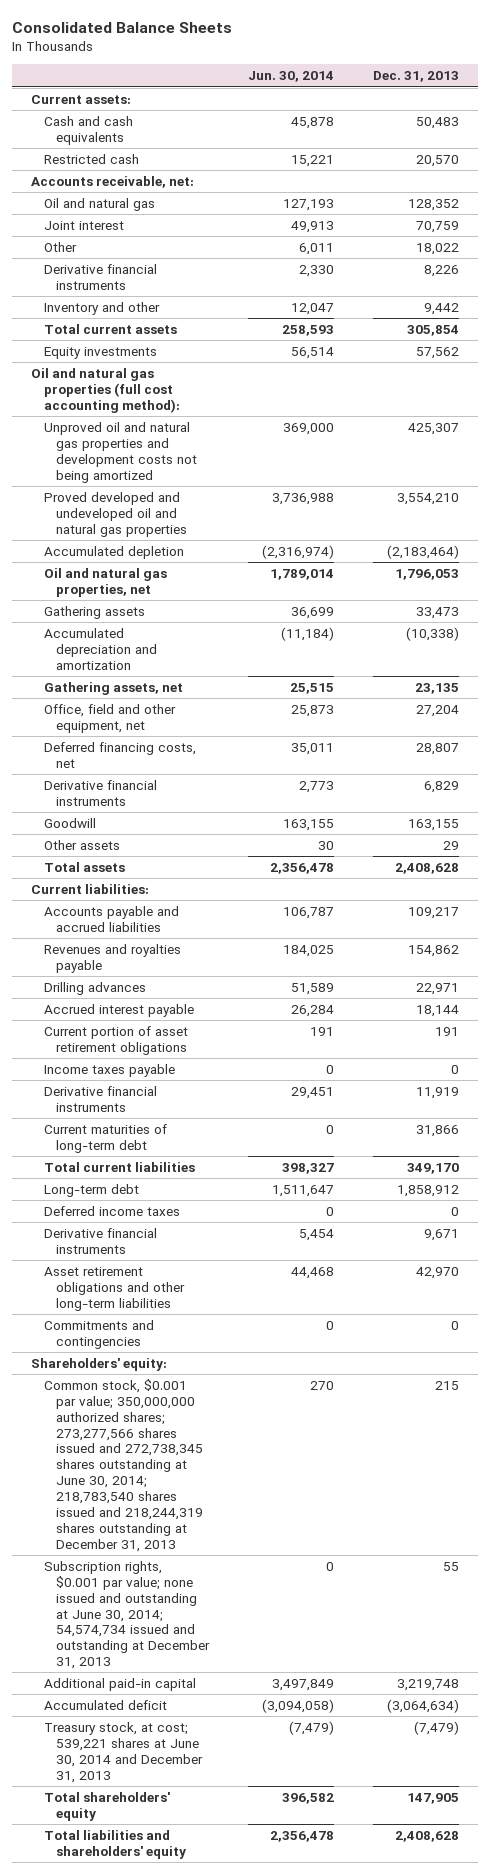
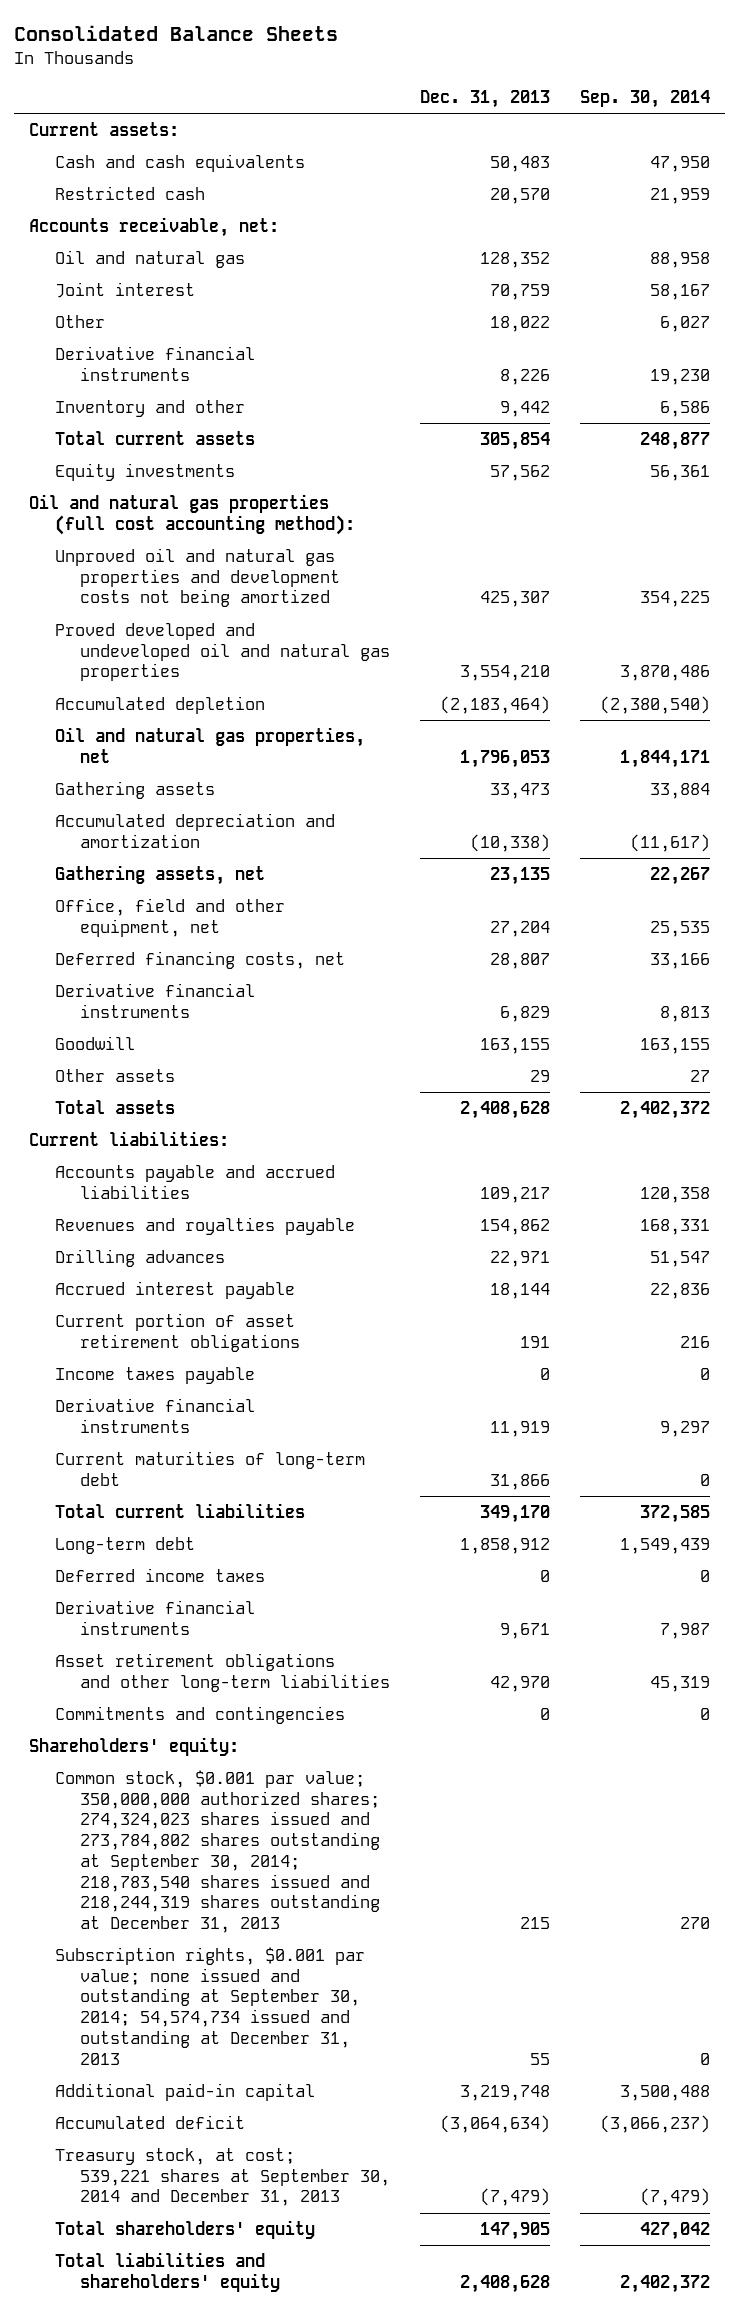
- | Jun. 30, 2014 | Dec. 31, 2013
+ | Dec. 31, 2013 | Sep. 30, 2014
- Common stock, $0.001 par value; 350,000,000 authorized shares; 273,277,566 shares issued and 272,738,345 shares outstanding at June 30, 2014; 218,783,540 shares issued and 218,244,319 shares outstanding at December 31, 2013 | 270 | 215
- Subscription rights, $0.001 par value; none issued and outstanding at June 30, 2014; 54,574,734 issued and outstanding at December 31, 2013 | 0 | 55
+ Common stock, $0.001 par value; 350,000,000 authorized shares; 274,324,023 shares issued and 273,784,802 shares outstanding at September 30, 2014; 218,783,540 shares issued and 218,244,319 shares outstanding at December 31, 2013 | 215 | 270
+ Subscription rights, $0.001 par value; none issued and outstanding at September 30, 2014; 54,574,734 issued and outstanding at December 31, 2013 | 55 | 0
- Treasury stock, at cost; 539,221 shares at June 30, 2014 and December 31, 2013 | (7,479) | (7,479)
+ Treasury stock, at cost; 539,221 shares at September 30, 2014 and December 31, 2013 | (7,479) | (7,479)

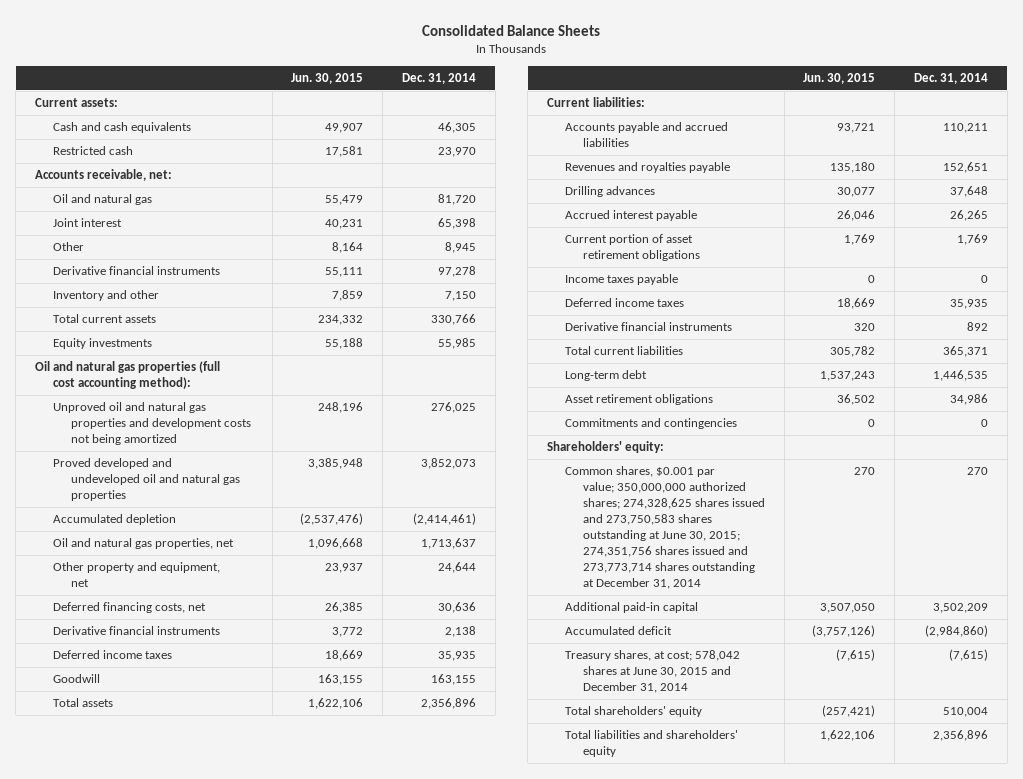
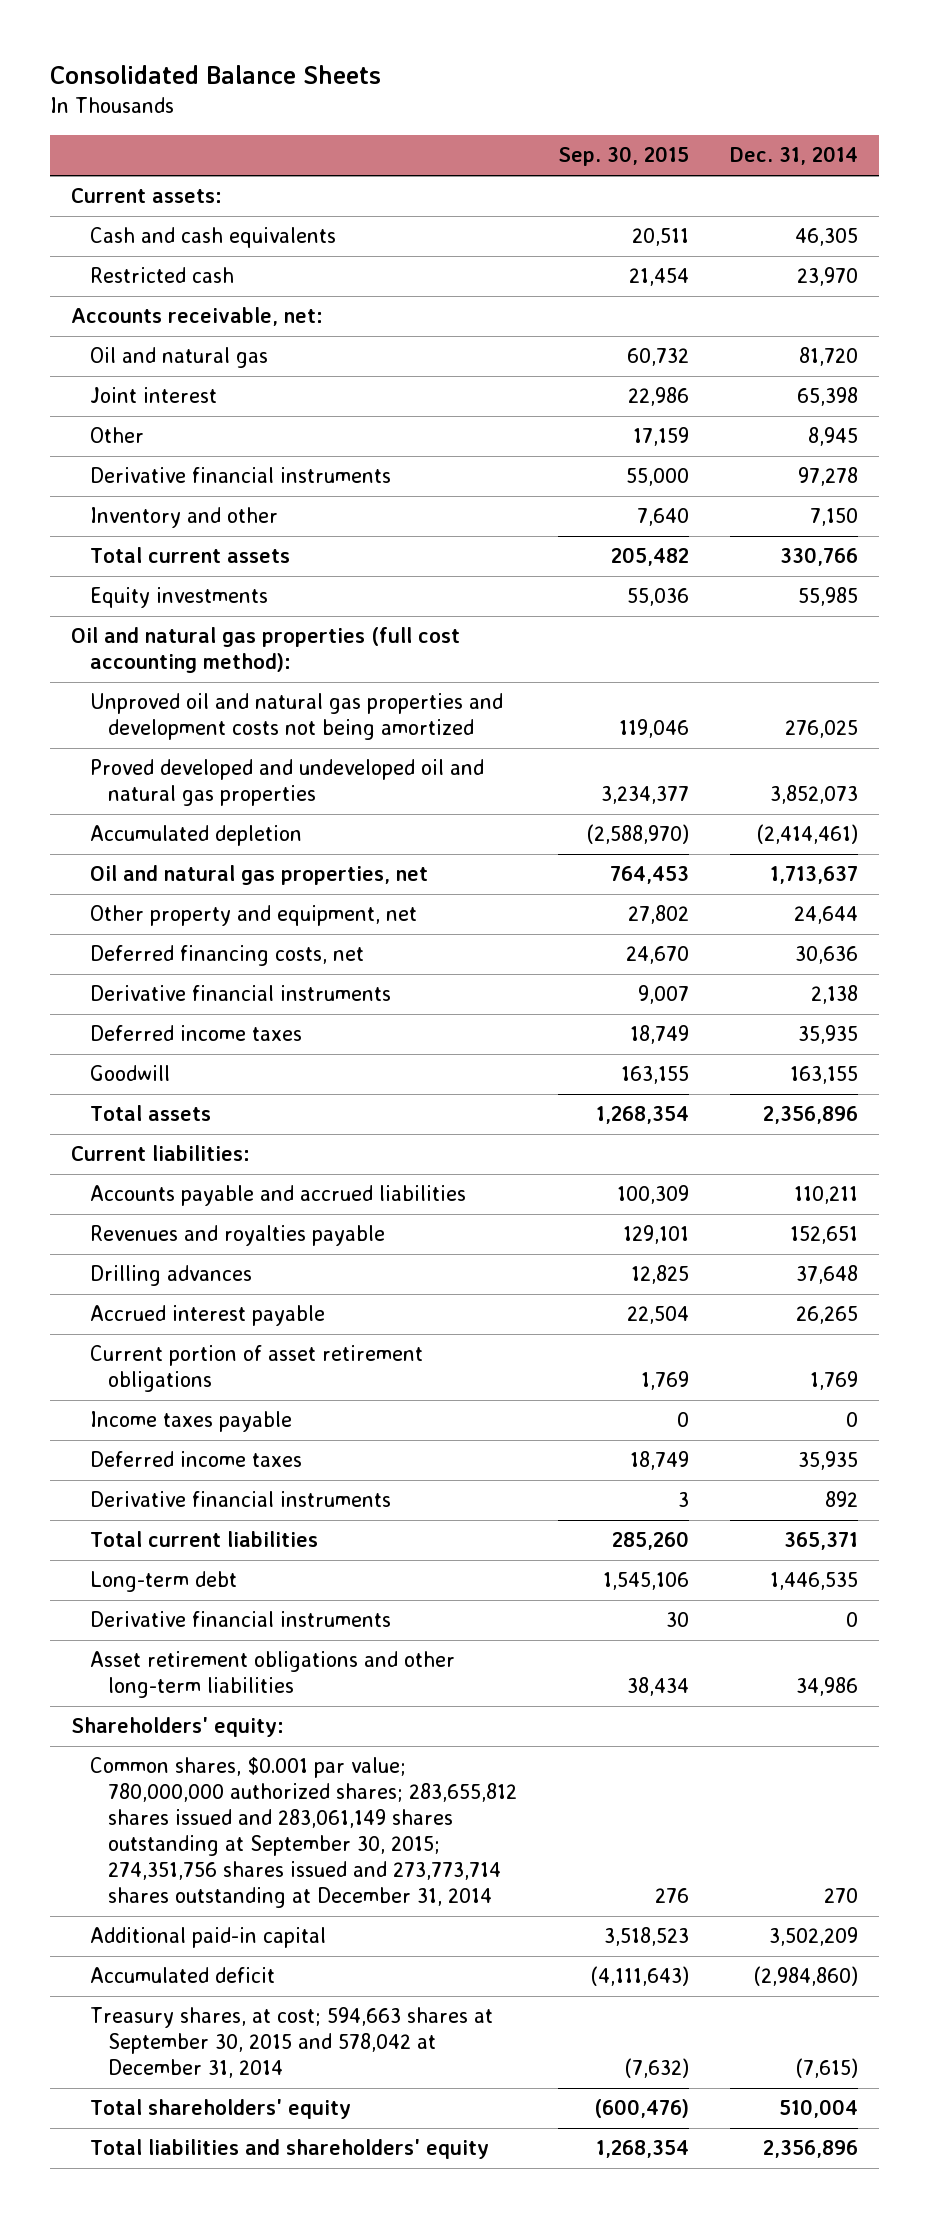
- | Jun. 30, 2015 | Dec. 31, 2014
+ | Sep. 30, 2015 | Dec. 31, 2014
- Asset retirement obligations | 36,502 | 34,986
- Commitments and contingencies | 0 | 0
+ Derivative financial instruments | 30 | 0
+ Asset retirement obligations and other long-term liabilities | 38,434 | 34,986
- Common shares, $0.001 par value; 350,000,000 authorized shares; 274,328,625 shares issued and 273,750,583 shares outstanding at June 30, 2015; 274,351,756 shares issued and 273,773,714 shares outstanding at December 31, 2014 | 270 | 270
+ Common shares, $0.001 par value; 780,000,000 authorized shares; 283,655,812 shares issued and 283,061,149 shares outstanding at September 30, 2015; 274,351,756 shares issued and 273,773,714 shares outstanding at December 31, 2014 | 276 | 270
- Treasury shares, at cost; 578,042 shares at June 30, 2015 and December 31, 2014 | (7,615) | (7,615)
+ Treasury shares, at cost; 594,663 shares at September 30, 2015 and 578,042 at December 31, 2014 | (7,632) | (7,615)

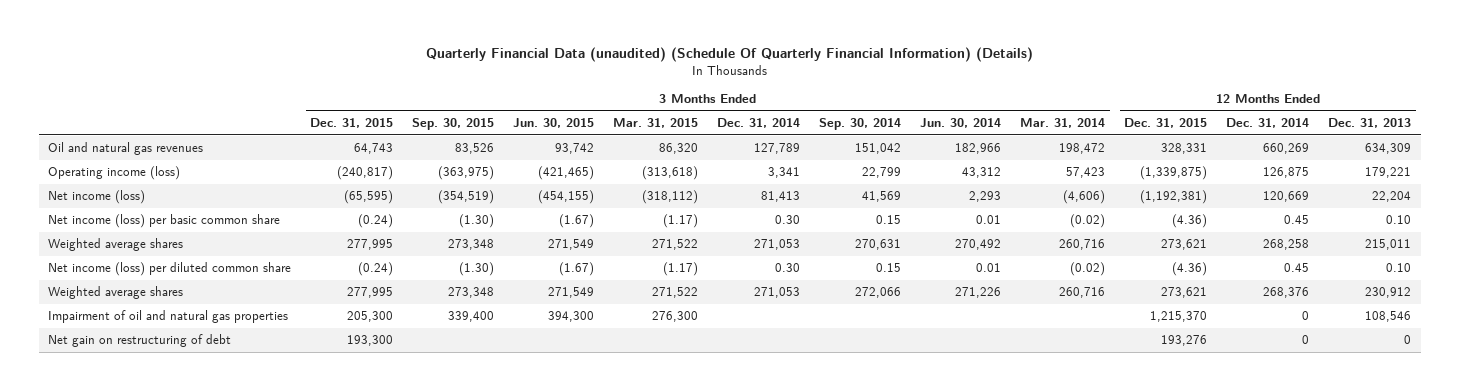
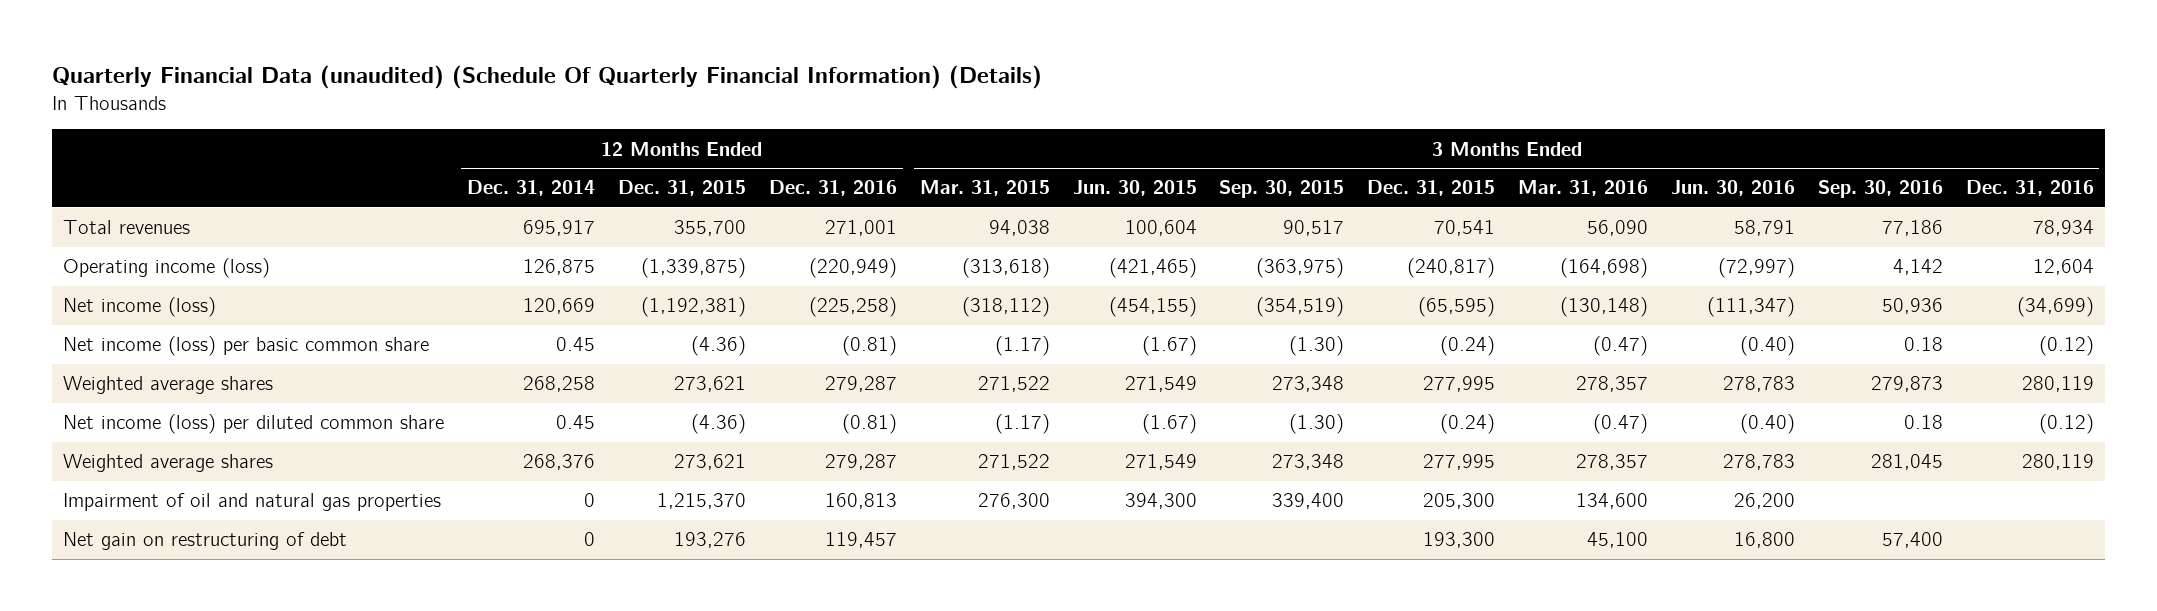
- | 3 Months Ended Dec. 31, 2015 | 3 Months Ended Sep. 30, 2015 | 3 Months Ended Jun. 30, 2015 | 3 Months Ended Mar. 31, 2015 | 3 Months Ended Dec. 31, 2014 | 3 Months Ended Sep. 30, 2014 | 3 Months Ended Jun. 30, 2014 | 3 Months Ended Mar. 31, 2014 | 12 Months Ended Dec. 31, 2015 | 12 Months Ended Dec. 31, 2014 | 12 Months Ended Dec. 31, 2013
+ | 12 Months Ended Dec. 31, 2014 | 12 Months Ended Dec. 31, 2015 | 12 Months Ended Dec. 31, 2016 | 3 Months Ended Mar. 31, 2015 | 3 Months Ended Jun. 30, 2015 | 3 Months Ended Sep. 30, 2015 | 3 Months Ended Dec. 31, 2015 | 3 Months Ended Mar. 31, 2016 | 3 Months Ended Jun. 30, 2016 | 3 Months Ended Sep. 30, 2016 | 3 Months Ended Dec. 31, 2016
- Oil and natural gas revenues | 64,743 | 83,526 | 93,742 | 86,320 | 127,789 | 151,042 | 182,966 | 198,472 | 328,331 | 660,269 | 634,309
+ Total revenues | 695,917 | 355,700 | 271,001 | 94,038 | 100,604 | 90,517 | 70,541 | 56,090 | 58,791 | 77,186 | 78,934

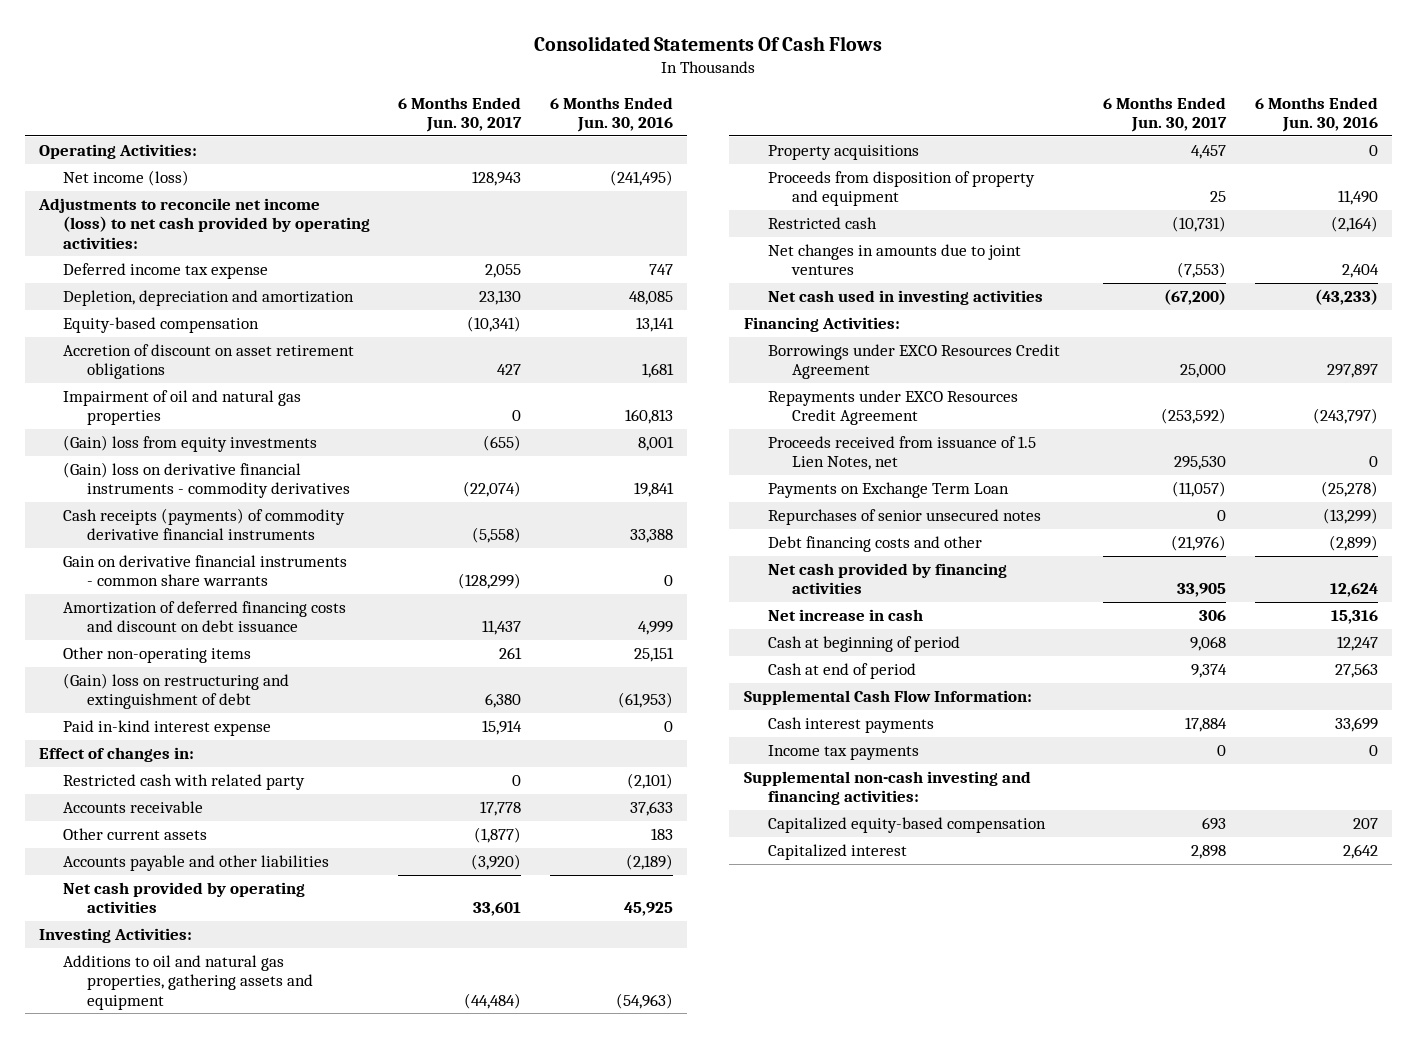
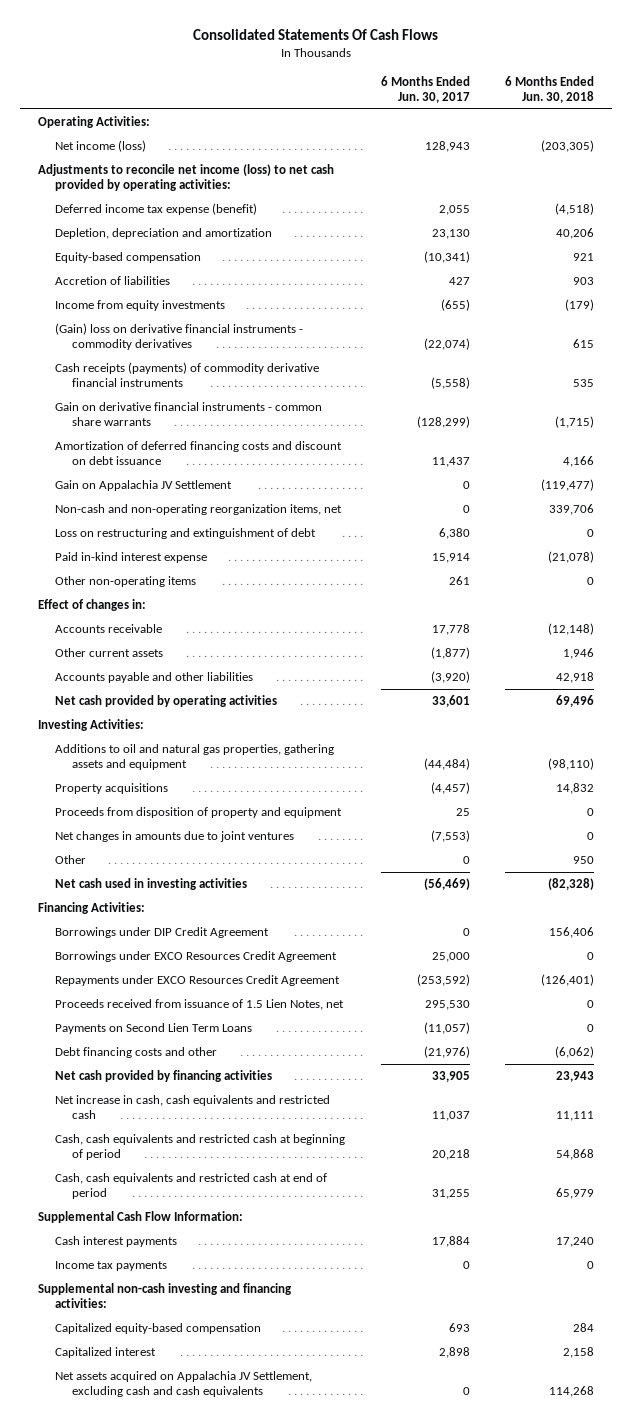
- | 6 Months Ended Jun. 30, 2017 | 6 Months Ended Jun. 30, 2016
+ | 6 Months Ended Jun. 30, 2017 | 6 Months Ended Jun. 30, 2018
- Deferred income tax expense | 2,055 | 747
+ Deferred income tax expense (benefit) | 2,055 | (4,518)
- Accretion of discount on asset retirement obligations | 427 | 1,681
- Impairment of oil and natural gas properties | 0 | 160,813
- (Gain) loss from equity investments | (655) | 8,001
+ Accretion of liabilities | 427 | 903
+ Income from equity investments | (655) | (179)
- (Gain) loss on restructuring and extinguishment of debt | 6,380 | (61,953)
+ Gain on Appalachia JV Settlement | 0 | (119,477)
+ Non-cash and non-operating reorganization items, net | 0 | 339,706
+ Loss on restructuring and extinguishment of debt | 6,380 | 0
moved down: Other non-operating items | 261 | 0
- Restricted cash with related party | 0 | (2,101)
- Property acquisitions | 4,457 | 0
+ Property acquisitions | (4,457) | 14,832
- Restricted cash | (10,731) | (2,164)
- Net cash used in investing activities | (67,200) | (43,233)
+ Other | 0 | 950
+ Net cash used in investing activities | (56,469) | (82,328)
+ Borrowings under DIP Credit Agreement | 0 | 156,406
- Payments on Exchange Term Loan | (11,057) | (25,278)
- Repurchases of senior unsecured notes | 0 | (13,299)
+ Payments on Second Lien Term Loans | (11,057) | 0
- Net increase in cash | 306 | 15,316
- Cash at beginning of period | 9,068 | 12,247
- Cash at end of period | 9,374 | 27,563
+ Net increase in cash, cash equivalents and restricted cash | 11,037 | 11,111
+ Cash, cash equivalents and restricted cash at beginning of period | 20,218 | 54,868
+ Cash, cash equivalents and restricted cash at end of period | 31,255 | 65,979
+ Net assets acquired on Appalachia JV Settlement, excluding cash and cash equivalents | 0 | 114,268

